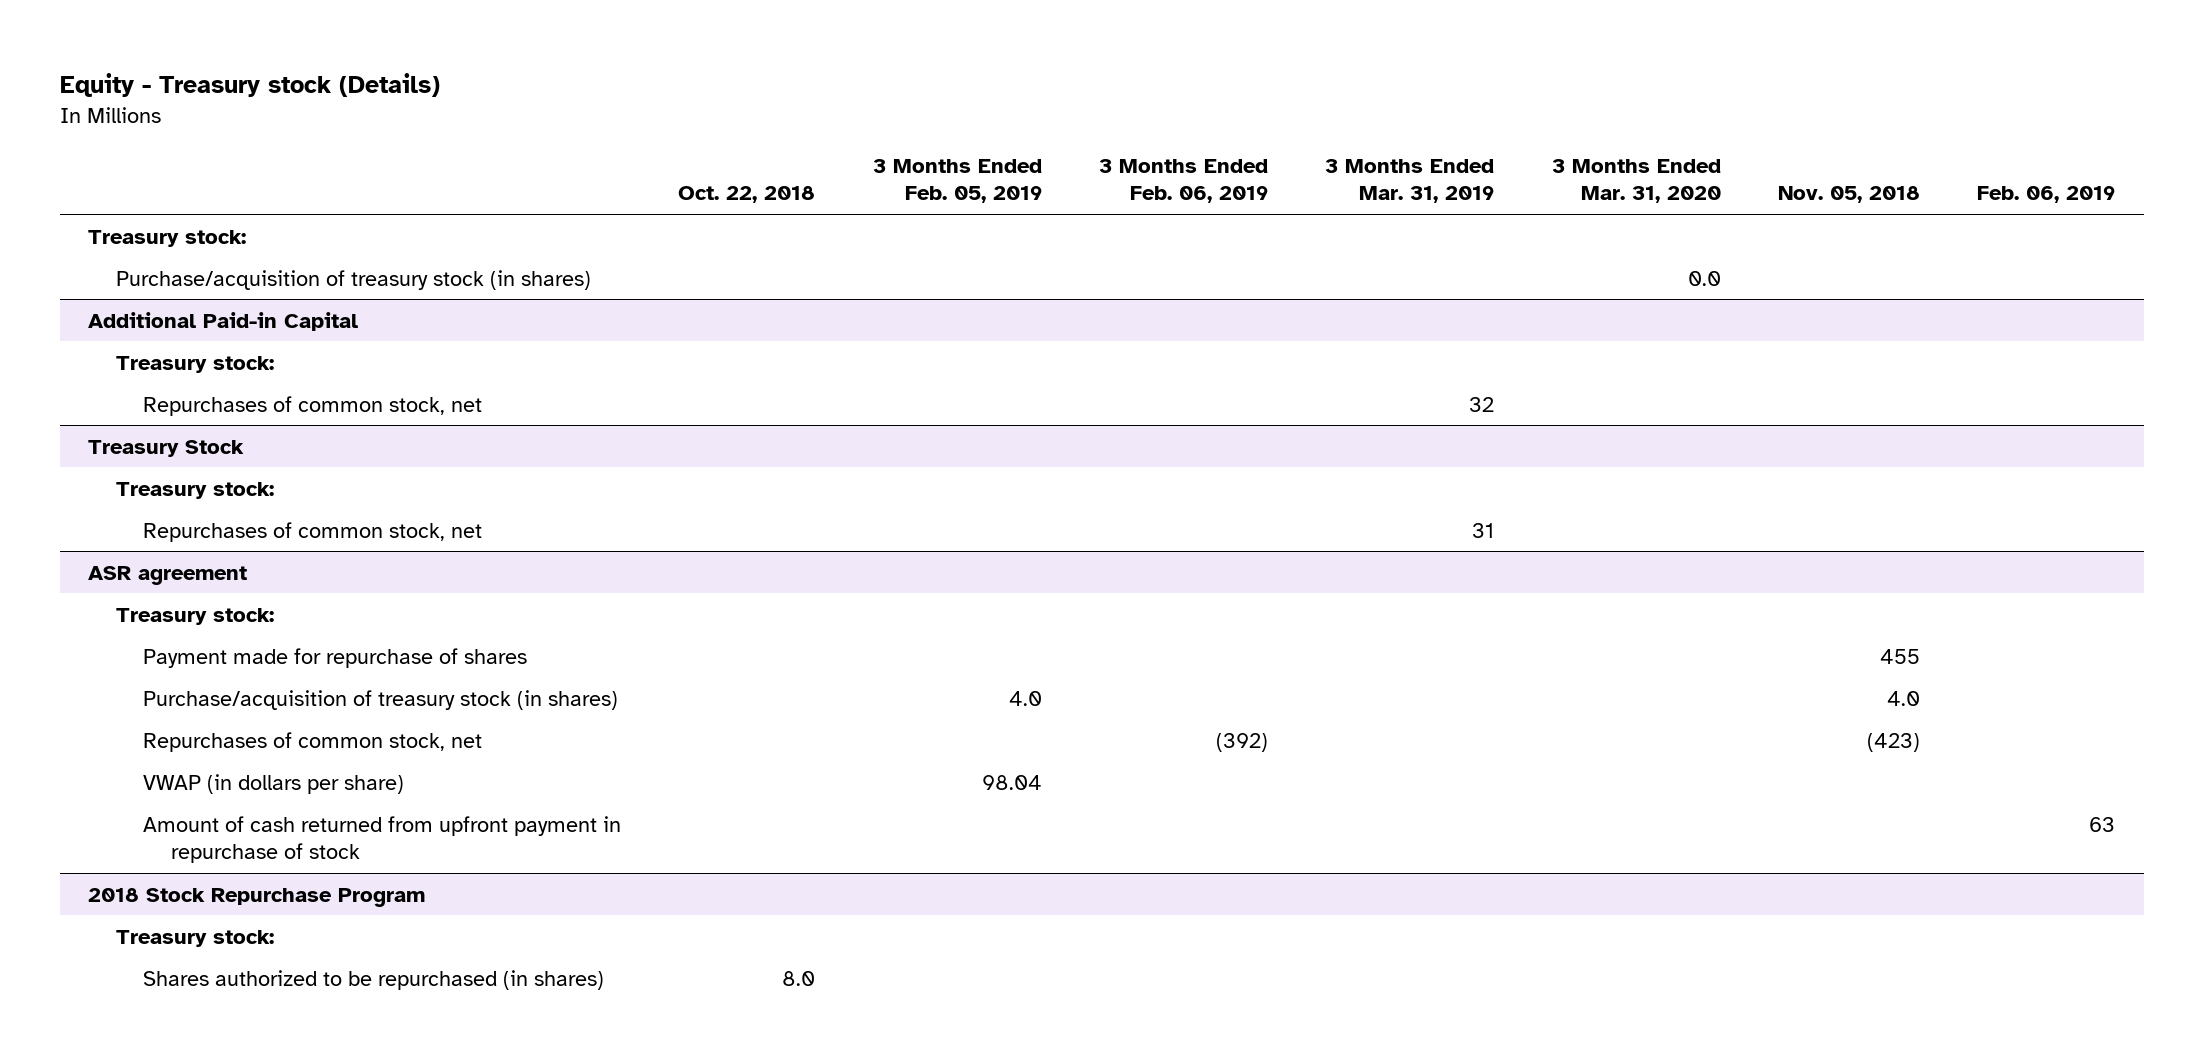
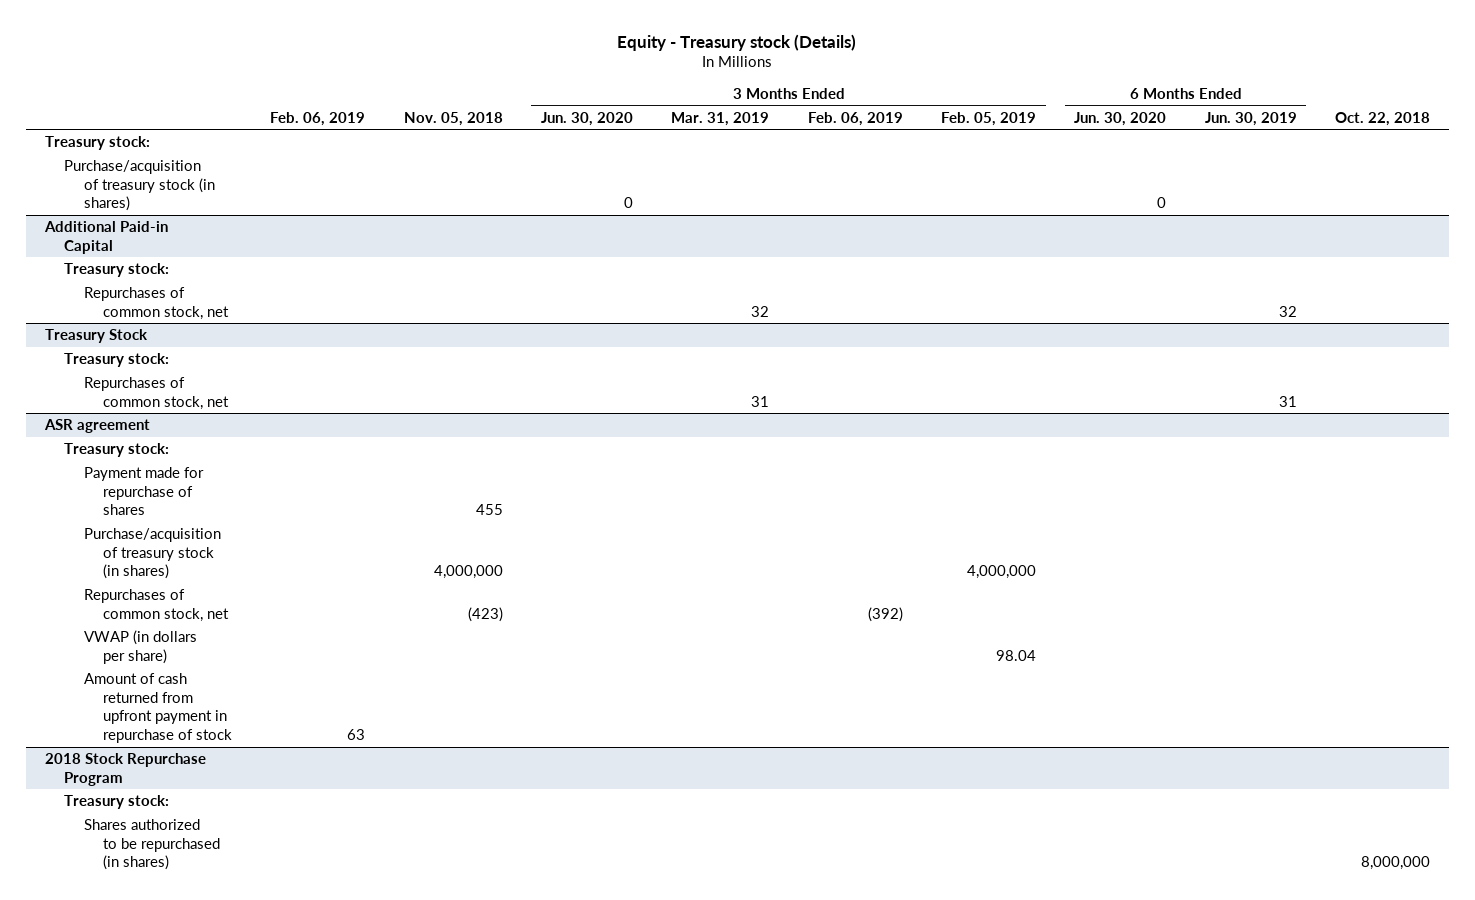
- | Oct. 22, 2018 | 3 Months Ended Feb. 05, 2019 | 3 Months Ended Feb. 06, 2019 | 3 Months Ended Mar. 31, 2019 | 3 Months Ended Mar. 31, 2020 | Nov. 05, 2018 | Feb. 06, 2019
+ | Feb. 06, 2019 | Nov. 05, 2018 | 3 Months Ended Jun. 30, 2020 | 3 Months Ended Mar. 31, 2019 | 3 Months Ended Feb. 06, 2019 | 3 Months Ended Feb. 05, 2019 | 6 Months Ended Jun. 30, 2020 | 6 Months Ended Jun. 30, 2019 | Oct. 22, 2018
@ ASR agreement
- Purchase/acquisition of treasury stock (in shares) | | 4.0 | | | | 4.0 |
+ Purchase/acquisition of treasury stock (in shares) | | 4,000,000 | | | | 4,000,000 | | |
@ 2018 Stock Repurchase Program
- Shares authorized to be repurchased (in shares) | 8.0 | | | | | |
+ Shares authorized to be repurchased (in shares) | | | | | | | | | 8,000,000

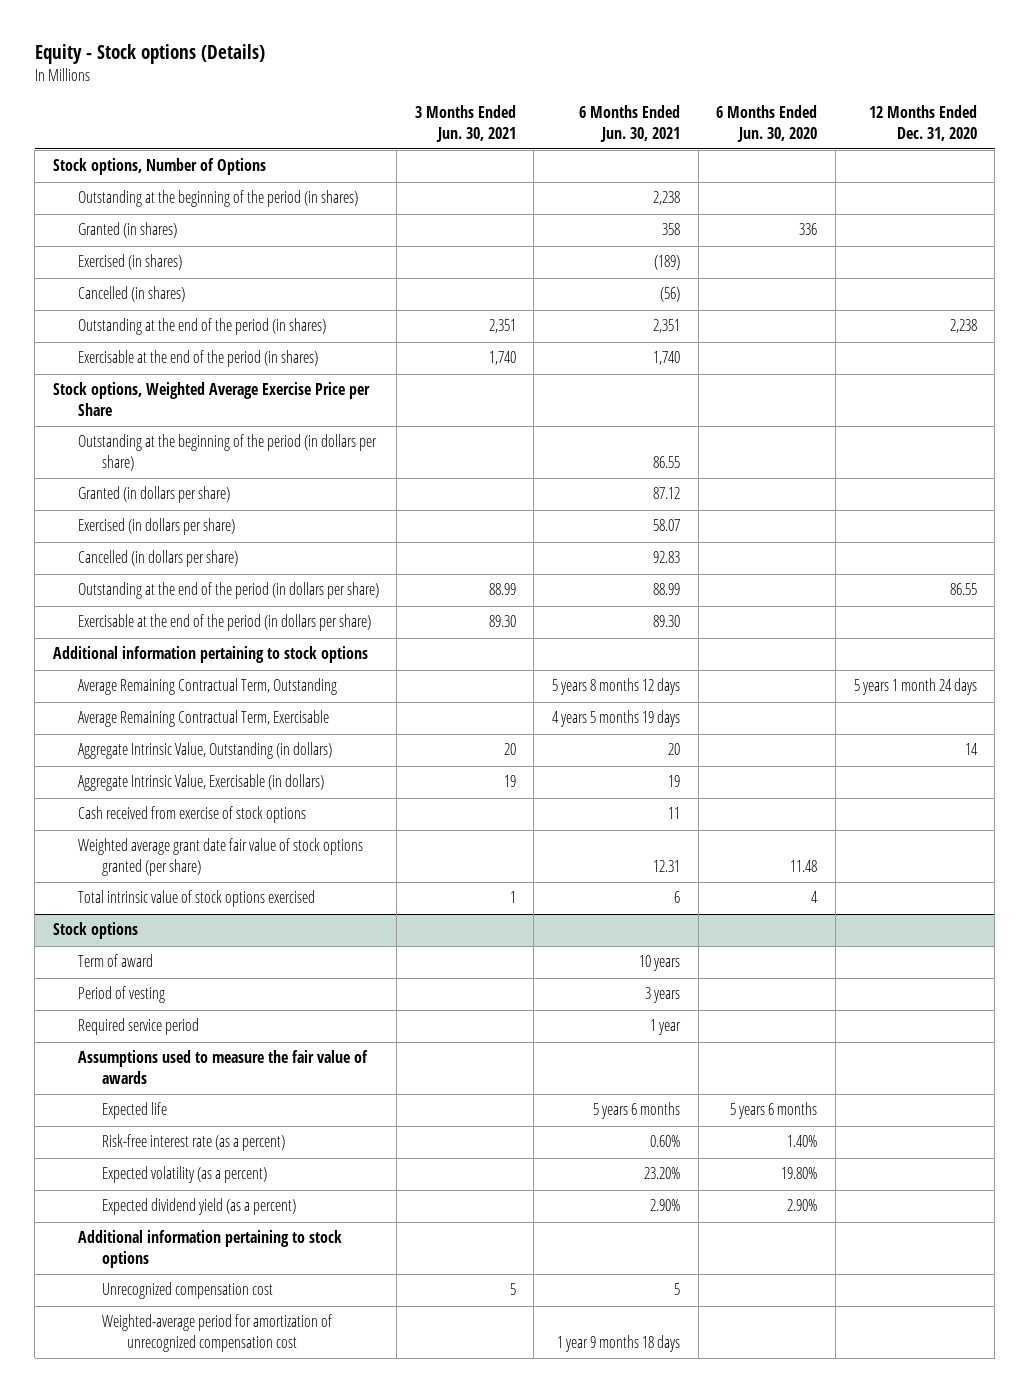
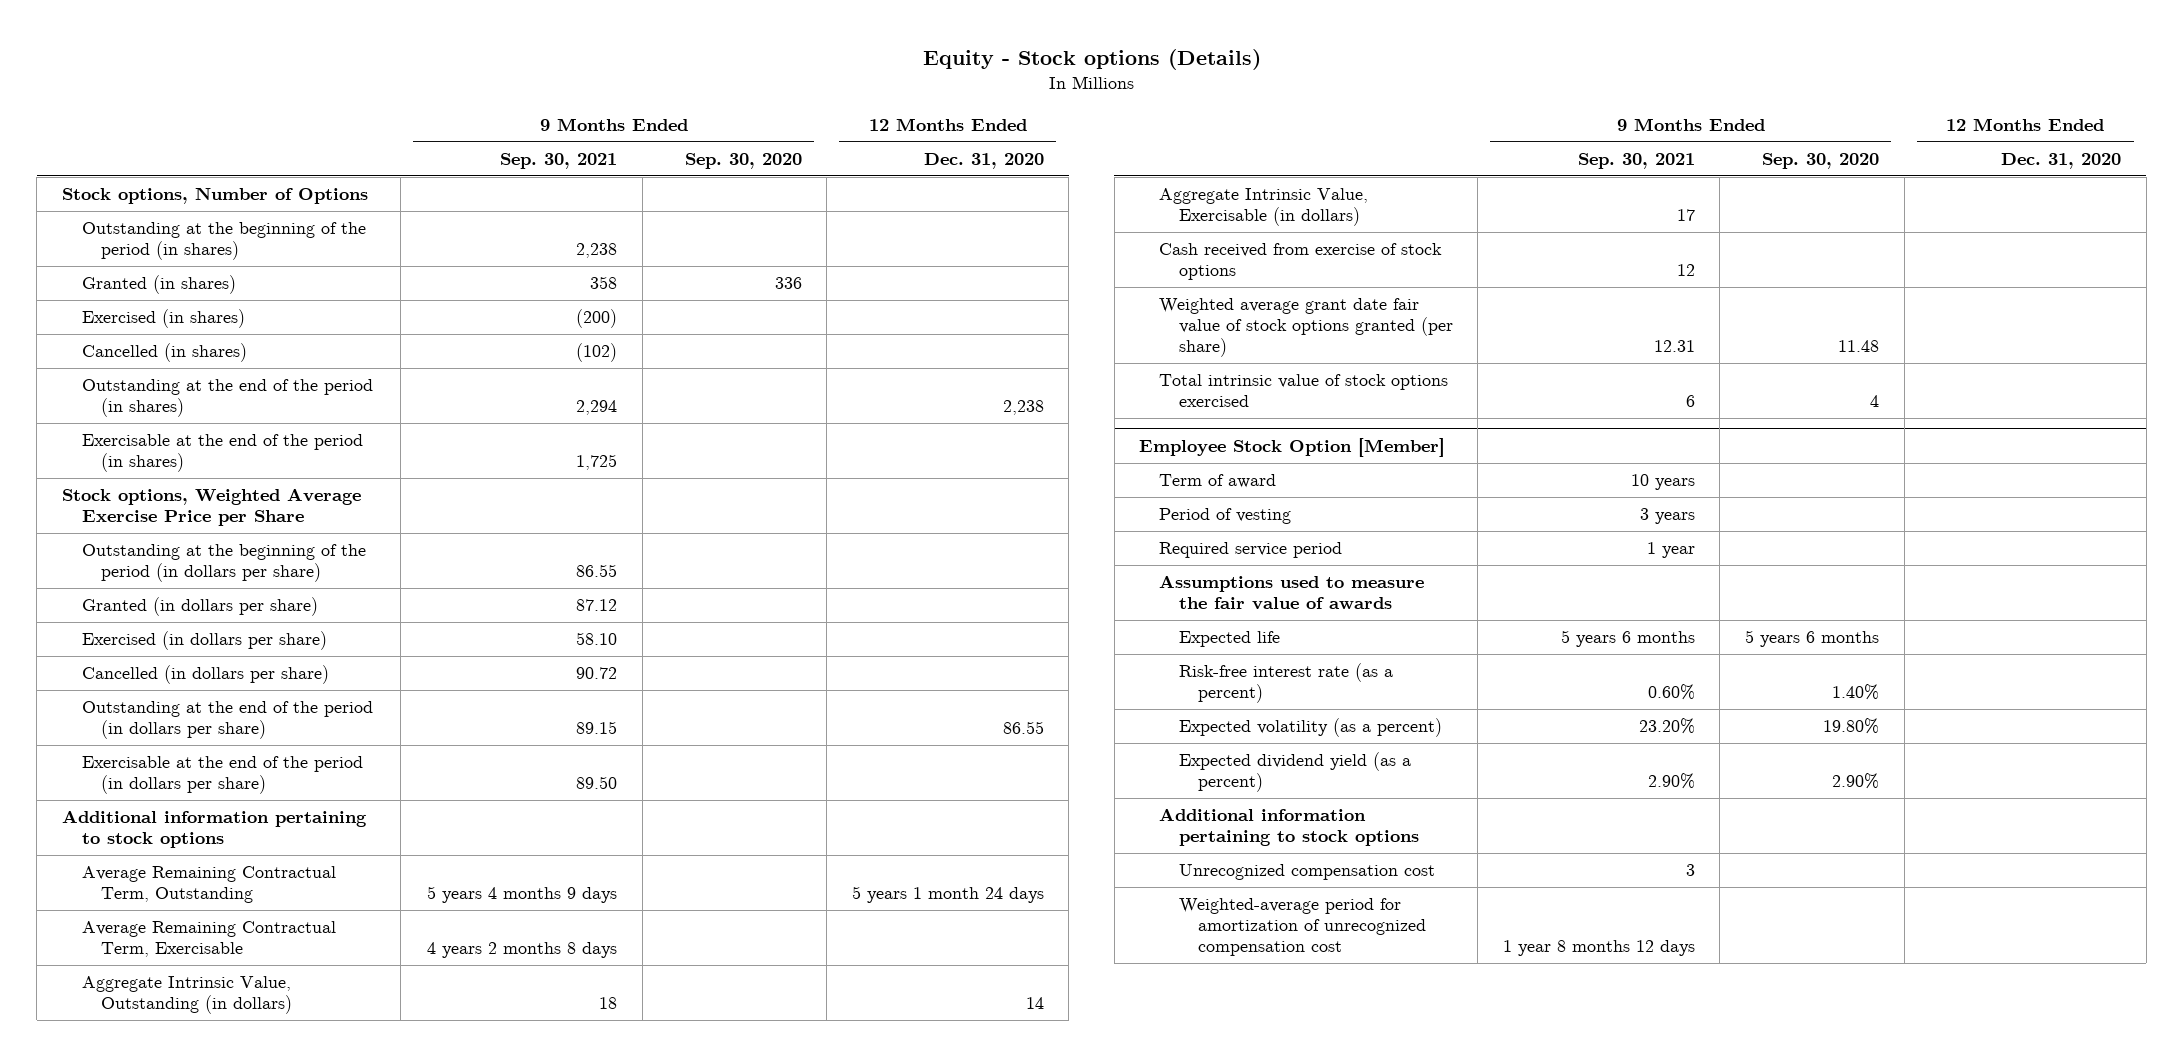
- | 3 Months Ended Jun. 30, 2021 | 6 Months Ended Jun. 30, 2021 | 6 Months Ended Jun. 30, 2020 | 12 Months Ended Dec. 31, 2020
+ | 9 Months Ended Sep. 30, 2021 | 9 Months Ended Sep. 30, 2020 | 12 Months Ended Dec. 31, 2020
- Stock options
+ Employee Stock Option [Member]

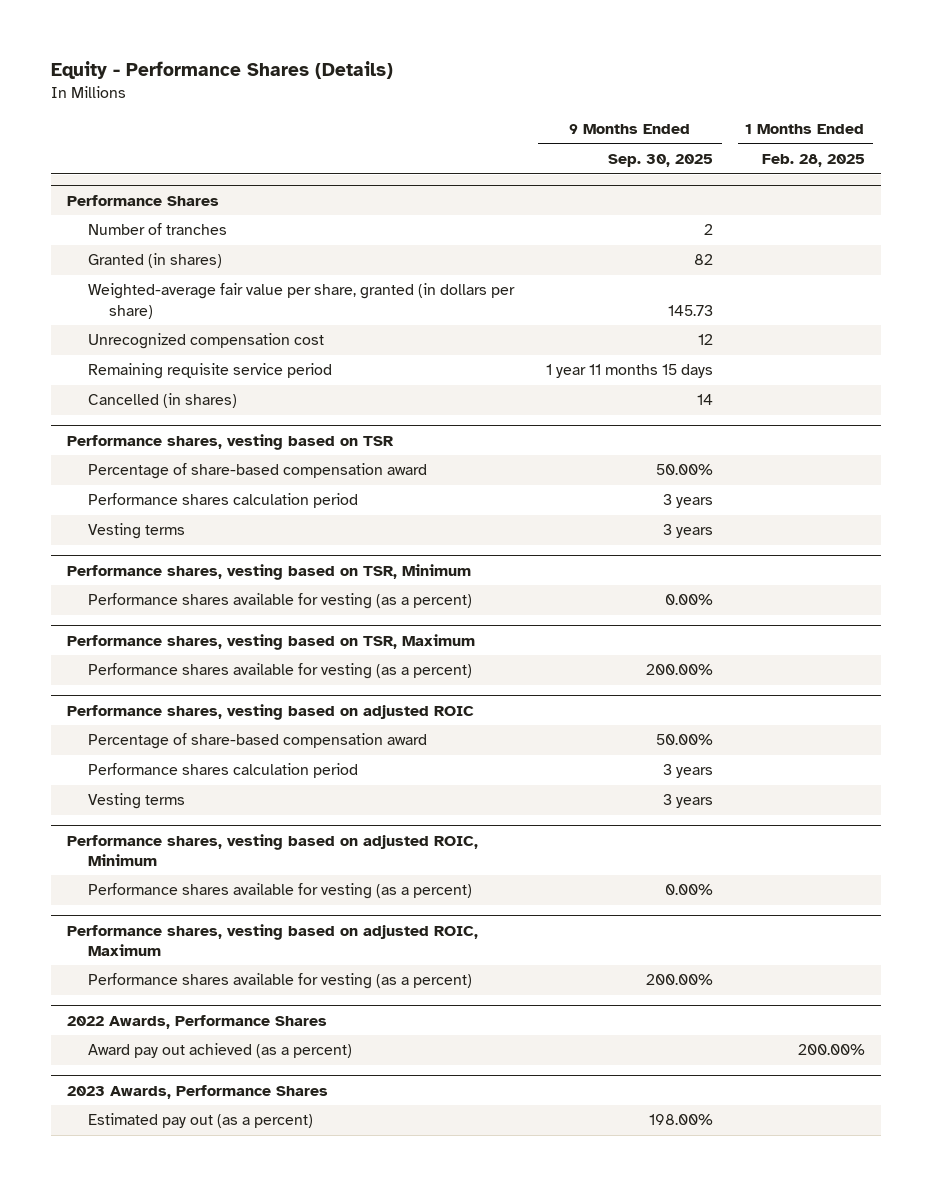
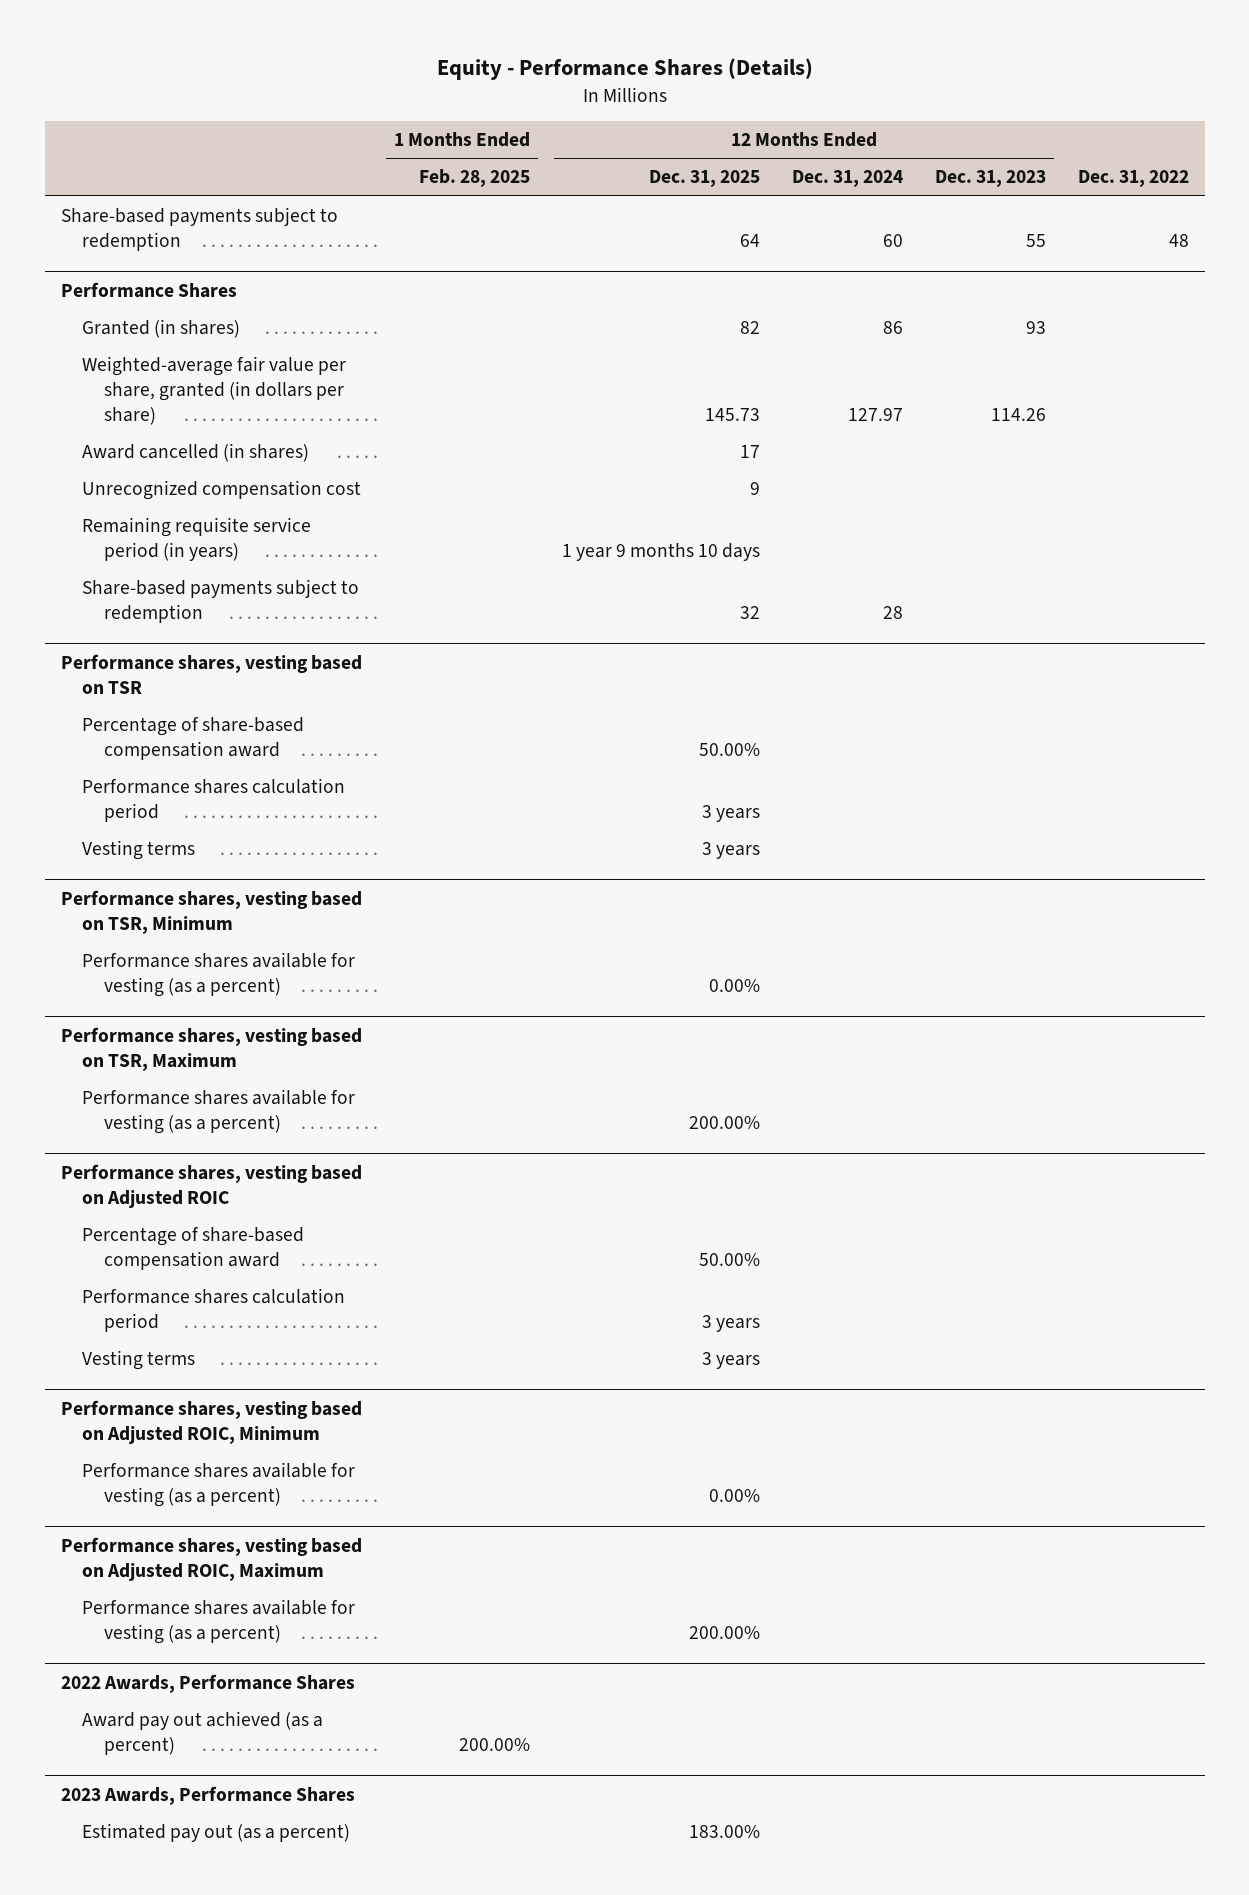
- | 9 Months Ended Sep. 30, 2025 | 1 Months Ended Feb. 28, 2025
+ | 1 Months Ended Feb. 28, 2025 | 12 Months Ended Dec. 31, 2025 | 12 Months Ended Dec. 31, 2024 | 12 Months Ended Dec. 31, 2023 | Dec. 31, 2022
+ Share-based payments subject to redemption | | 64 | 60 | 55 | 48
@ Performance Shares
- Number of tranches | 2 |
+ Award cancelled (in shares) | | 17 | | |
- Remaining requisite service period | 1 year 11 months 15 days |
- Cancelled (in shares) | 14 |
+ Remaining requisite service period (in years) | | 1 year 9 months 10 days | | |
+ Share-based payments subject to redemption | | 32 | 28 | |
- Performance shares, vesting based on adjusted ROIC
+ Performance shares, vesting based on Adjusted ROIC
- Performance shares, vesting based on adjusted ROIC, Minimum
+ Performance shares, vesting based on Adjusted ROIC, Minimum
- Performance shares, vesting based on adjusted ROIC, Maximum
+ Performance shares, vesting based on Adjusted ROIC, Maximum

